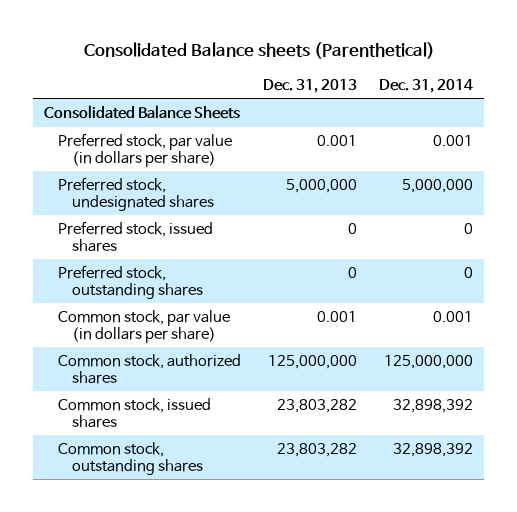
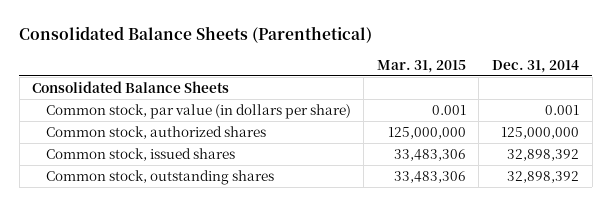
- Consolidated Balance sheets (Parenthetical)
+ Consolidated Balance Sheets (Parenthetical)
- | Dec. 31, 2013 | Dec. 31, 2014
+ | Mar. 31, 2015 | Dec. 31, 2014
- Preferred stock, par value (in dollars per share) | 0.001 | 0.001
- Preferred stock, undesignated shares | 5,000,000 | 5,000,000
- Preferred stock, issued shares | 0 | 0
- Preferred stock, outstanding shares | 0 | 0

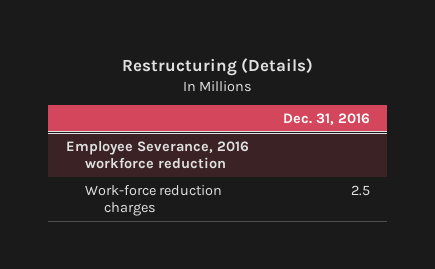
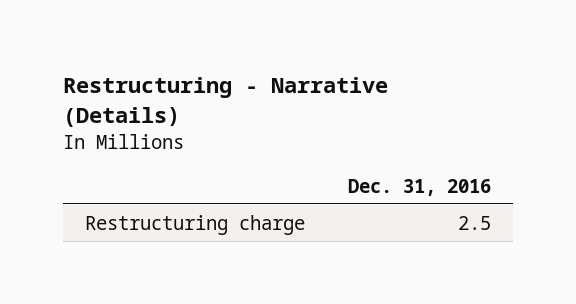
- Restructuring (Details)
+ Restructuring - Narrative (Details)
- Employee Severance, 2016 workforce reduction
- Work-force reduction charges | 2.5
+ Restructuring charge | 2.5

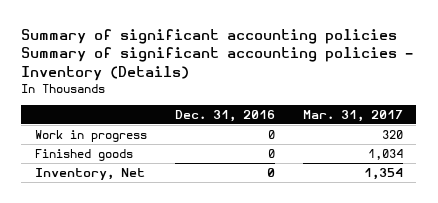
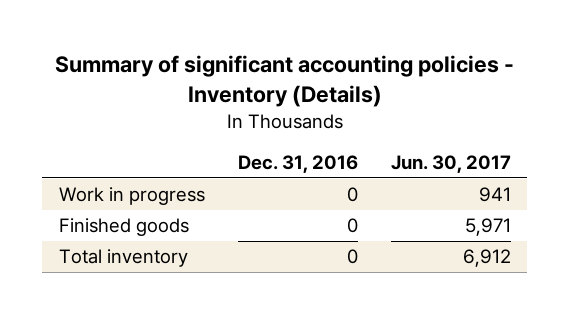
- Summary of significant accounting policies Summary of significant accounting policies - Inventory (Details)
+ Summary of significant accounting policies - Inventory (Details)
- | Dec. 31, 2016 | Mar. 31, 2017
+ | Dec. 31, 2016 | Jun. 30, 2017
- Inventory, Net | 0 | 1,354
+ Total inventory | 0 | 6,912

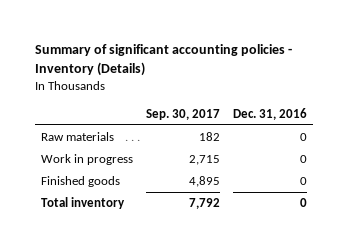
- | Dec. 31, 2016 | Jun. 30, 2017
+ | Sep. 30, 2017 | Dec. 31, 2016
+ Raw materials | 182 | 0

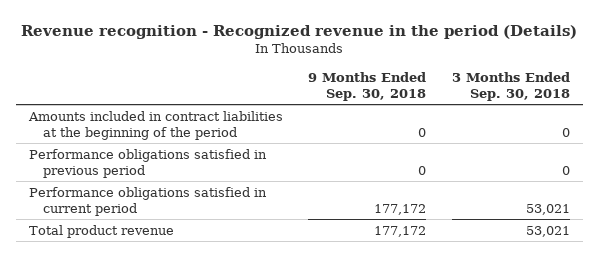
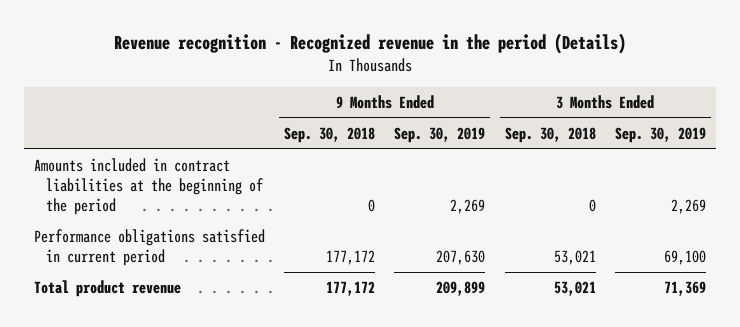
- | 9 Months Ended Sep. 30, 2018 | 3 Months Ended Sep. 30, 2018
+ | 9 Months Ended Sep. 30, 2018 | 9 Months Ended Sep. 30, 2019 | 3 Months Ended Sep. 30, 2018 | 3 Months Ended Sep. 30, 2019
- Performance obligations satisfied in previous period | 0 | 0

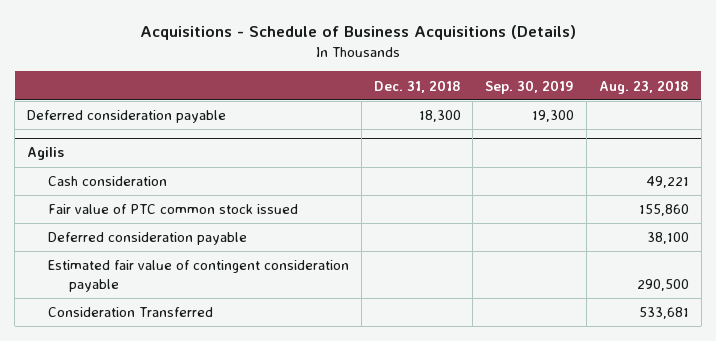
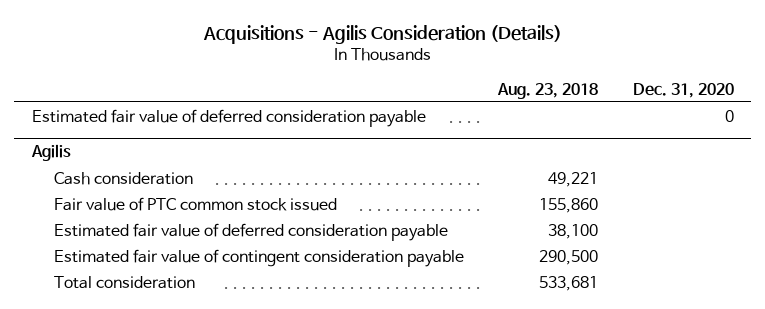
- Acquisitions - Schedule of Business Acquisitions (Details)
+ Acquisitions - Agilis Consideration (Details)
- | Dec. 31, 2018 | Sep. 30, 2019 | Aug. 23, 2018
+ | Aug. 23, 2018 | Dec. 31, 2020
- Deferred consideration payable | 18,300 | 19,300 |
+ Estimated fair value of deferred consideration payable | | 0
@ Agilis
- Deferred consideration payable | | | 38,100
+ Estimated fair value of deferred consideration payable | 38,100 |
- Consideration Transferred | | | 533,681
+ Total consideration | 533,681 |

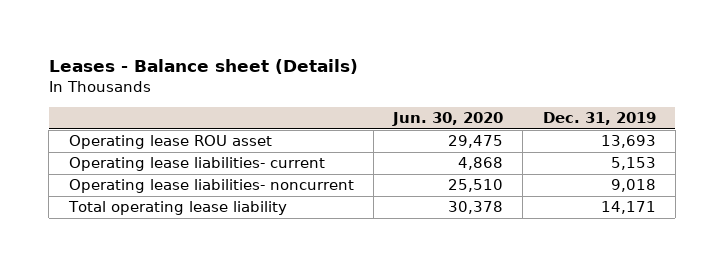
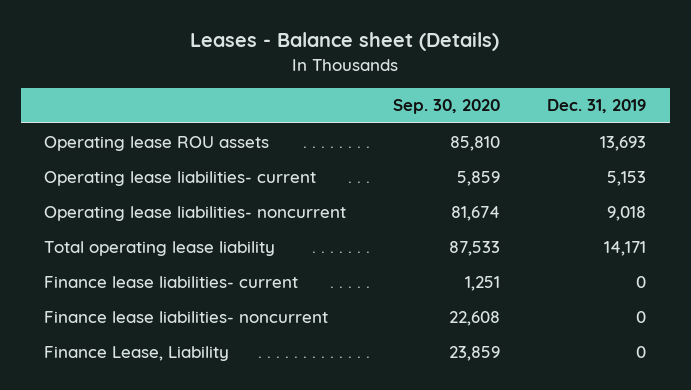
- | Jun. 30, 2020 | Dec. 31, 2019
+ | Sep. 30, 2020 | Dec. 31, 2019
- Operating lease ROU asset | 29,475 | 13,693
+ Operating lease ROU assets | 85,810 | 13,693
+ Finance lease liabilities- current | 1,251 | 0
+ Finance lease liabilities- noncurrent | 22,608 | 0
+ Finance Lease, Liability | 23,859 | 0

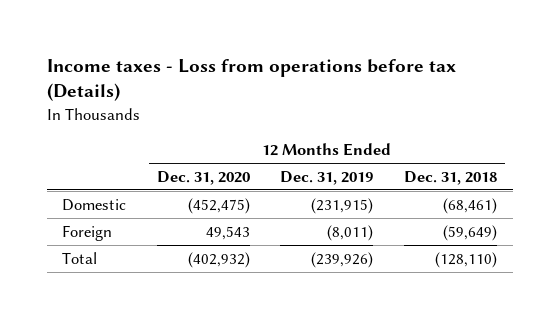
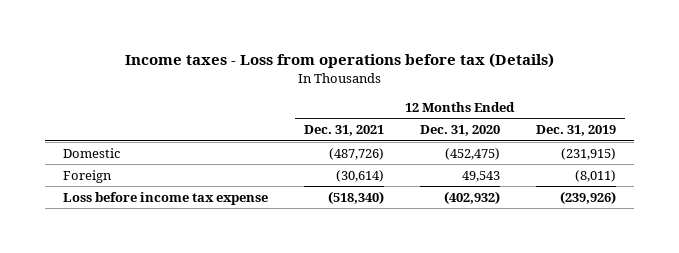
- | 12 Months Ended Dec. 31, 2020 | 12 Months Ended Dec. 31, 2019 | 12 Months Ended Dec. 31, 2018
+ | 12 Months Ended Dec. 31, 2021 | 12 Months Ended Dec. 31, 2020 | 12 Months Ended Dec. 31, 2019
- Total | (402,932) | (239,926) | (128,110)
+ Loss before income tax expense | (518,340) | (402,932) | (239,926)

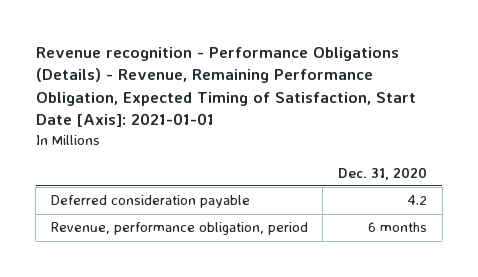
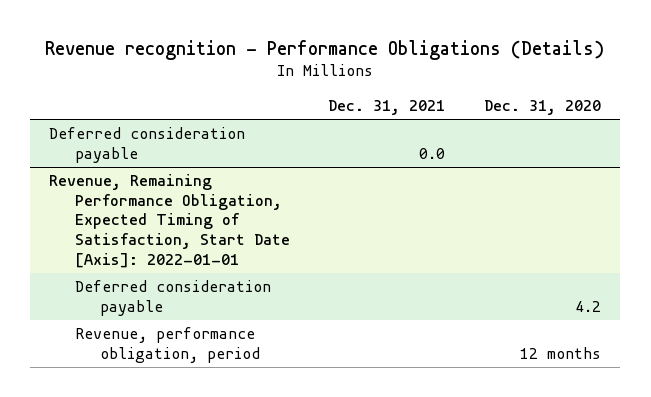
- Revenue recognition - Performance Obligations (Details) - Revenue, Remaining Performance Obligation, Expected Timing of Satisfaction, Start Date [Axis]: 2021-01-01
+ Revenue recognition - Performance Obligations (Details)
- | Dec. 31, 2020
+ | Dec. 31, 2021 | Dec. 31, 2020
+ Deferred consideration payable | 0.0 |
+ Revenue, Remaining Performance Obligation, Expected Timing of Satisfaction, Start Date [Axis]: 2022-01-01
- Revenue, performance obligation, period | 6 months
+ Revenue, performance obligation, period | | 12 months

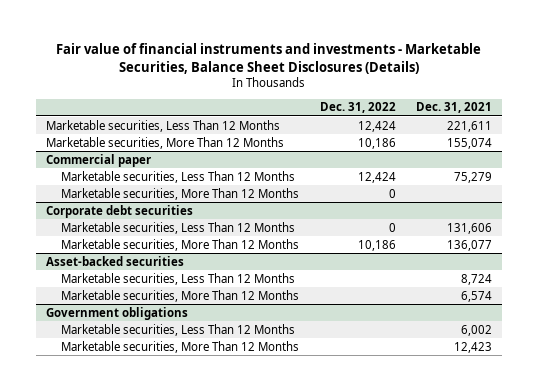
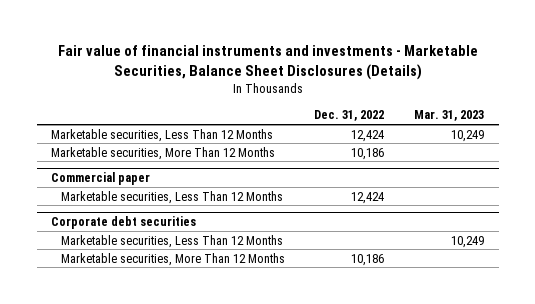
- | Dec. 31, 2022 | Dec. 31, 2021
+ | Dec. 31, 2022 | Mar. 31, 2023
@ Commercial paper
- Marketable securities, More Than 12 Months | 0 |
@ Corporate debt securities
- Marketable securities, Less Than 12 Months | 0 | 131,606
- Asset-backed securities
- Marketable securities, More Than 12 Months | | 6,574
- Government obligations
- Marketable securities, Less Than 12 Months | | 6,002
- Marketable securities, More Than 12 Months | | 12,423
@ Corporate debt securities
moved down: Marketable securities, More Than 12 Months | 10,186 |

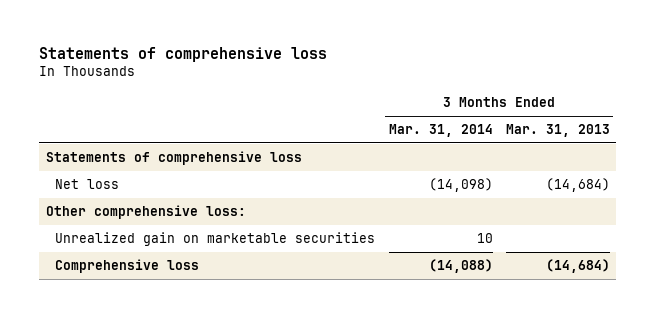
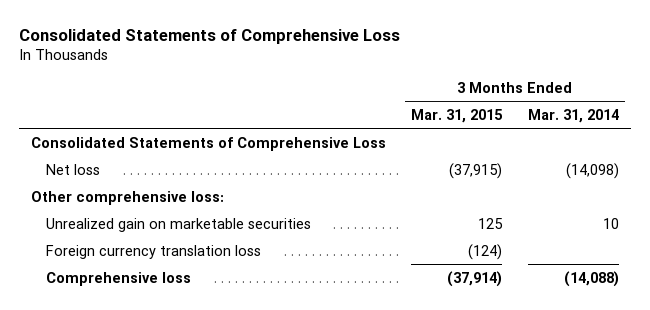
- Statements of comprehensive loss
+ Consolidated Statements of Comprehensive Loss
- | 3 Months Ended Mar. 31, 2014 | 3 Months Ended Mar. 31, 2013
+ | 3 Months Ended Mar. 31, 2015 | 3 Months Ended Mar. 31, 2014
- Statements of comprehensive loss
+ Consolidated Statements of Comprehensive Loss
+ Foreign currency translation loss | (124) |

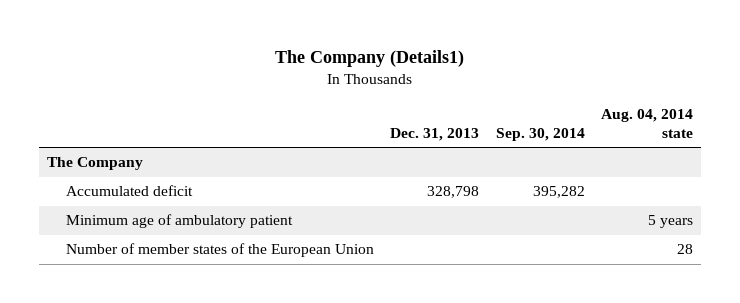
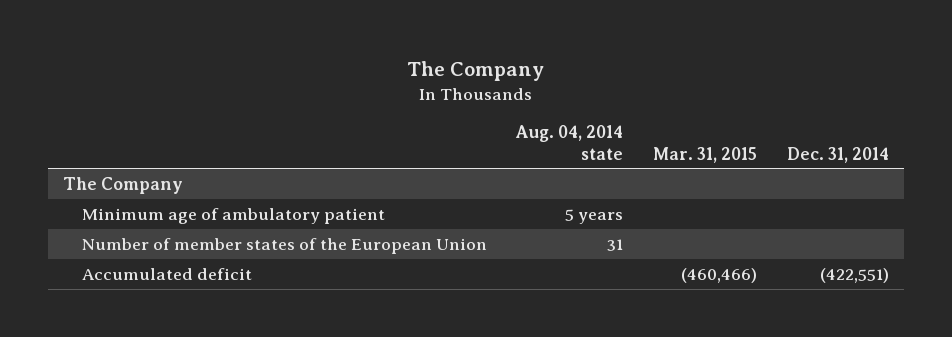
- The Company (Details1)
+ The Company
- | Dec. 31, 2013 | Sep. 30, 2014 | Aug. 04, 2014 state
+ | Aug. 04, 2014 state | Mar. 31, 2015 | Dec. 31, 2014
- Number of member states of the European Union | | | 28
+ Number of member states of the European Union | 31 | |
moved down: Accumulated deficit | | (460,466) | (422,551)

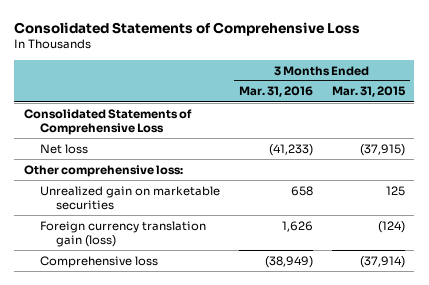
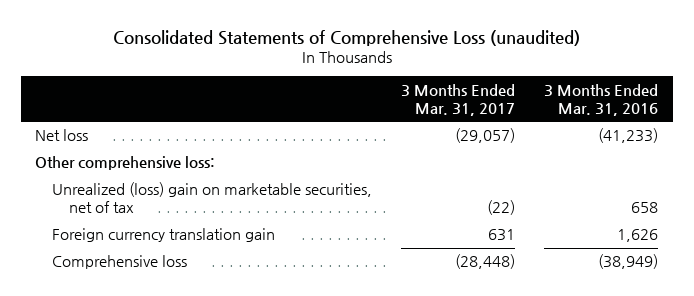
- Consolidated Statements of Comprehensive Loss
+ Consolidated Statements of Comprehensive Loss (unaudited)
- | 3 Months Ended Mar. 31, 2016 | 3 Months Ended Mar. 31, 2015
+ | 3 Months Ended Mar. 31, 2017 | 3 Months Ended Mar. 31, 2016
- Consolidated Statements of Comprehensive Loss
- Unrealized gain on marketable securities | 658 | 125
- Foreign currency translation gain (loss) | 1,626 | (124)
+ Unrealized (loss) gain on marketable securities, net of tax | (22) | 658
+ Foreign currency translation gain | 631 | 1,626

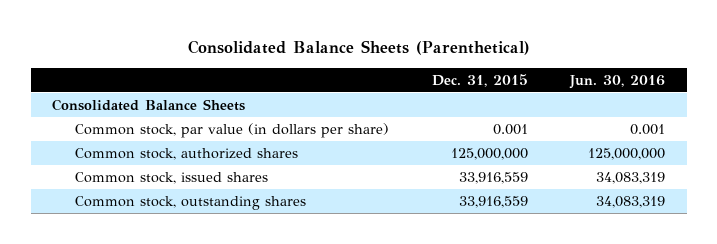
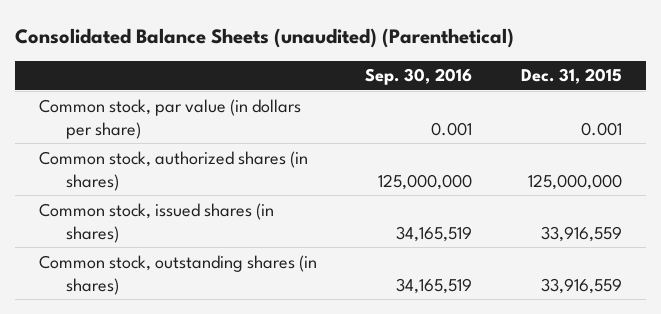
- Consolidated Balance Sheets (Parenthetical)
+ Consolidated Balance Sheets (unaudited) (Parenthetical)
- | Dec. 31, 2015 | Jun. 30, 2016
+ | Sep. 30, 2016 | Dec. 31, 2015
- Consolidated Balance Sheets
- Common stock, authorized shares | 125,000,000 | 125,000,000
- Common stock, issued shares | 33,916,559 | 34,083,319
- Common stock, outstanding shares | 33,916,559 | 34,083,319
+ Common stock, authorized shares (in shares) | 125,000,000 | 125,000,000
+ Common stock, issued shares (in shares) | 34,165,519 | 33,916,559
+ Common stock, outstanding shares (in shares) | 34,165,519 | 33,916,559

